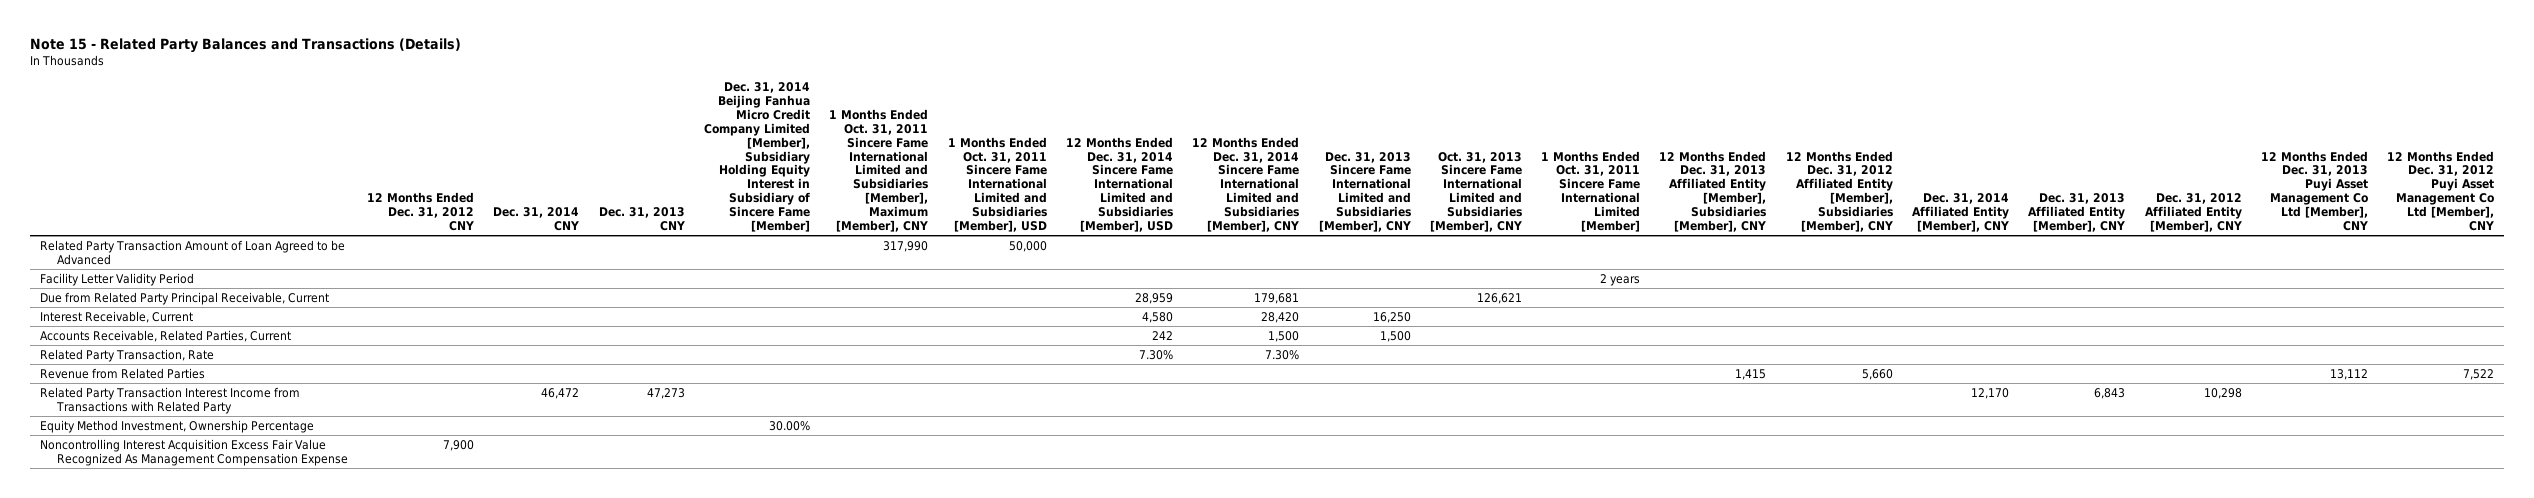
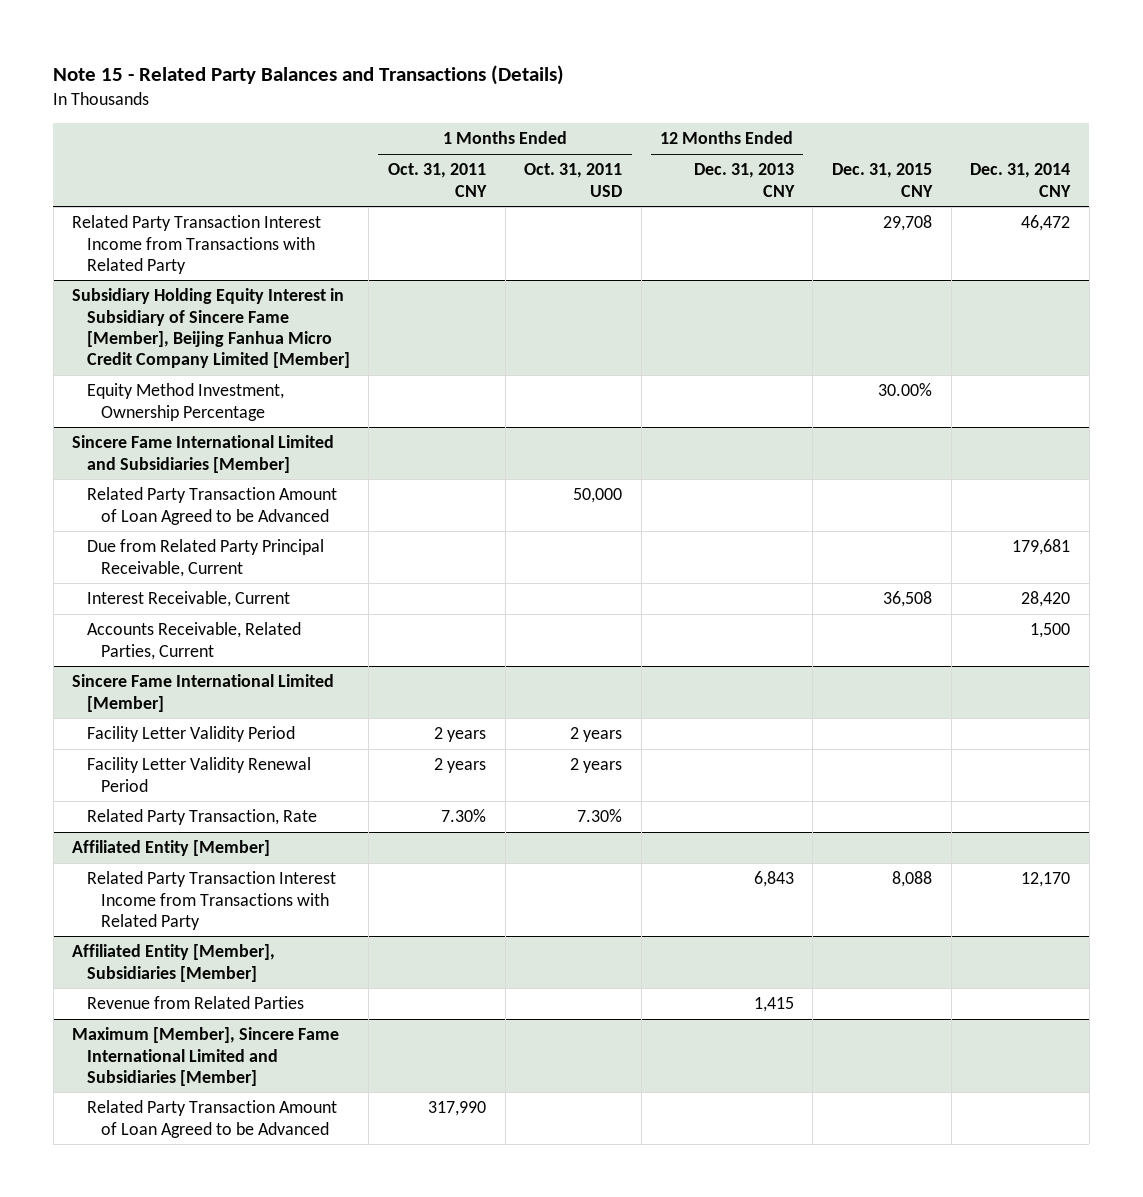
- | 12 Months Ended Dec. 31, 2012 CNY | Dec. 31, 2014 CNY | Dec. 31, 2013 CNY | Dec. 31, 2014 Beijing Fanhua Micro Credit Company Limited [Member], Subsidiary Holding Equity Interest in Subsidiary of Sincere Fame [Member] | 1 Months Ended Oct. 31, 2011 Sincere Fame International Limited and Subsidiaries [Member], Maximum [Member], CNY | 1 Months Ended Oct. 31, 2011 Sincere Fame International Limited and Subsidiaries [Member], USD | 12 Months Ended Dec. 31, 2014 Sincere Fame International Limited and Subsidiaries [Member], USD | 12 Months Ended Dec. 31, 2014 Sincere Fame International Limited and Subsidiaries [Member], CNY | Dec. 31, 2013 Sincere Fame International Limited and Subsidiaries [Member], CNY | Oct. 31, 2013 Sincere Fame International Limited and Subsidiaries [Member], CNY | 1 Months Ended Oct. 31, 2011 Sincere Fame International Limited [Member] | 12 Months Ended Dec. 31, 2013 Affiliated Entity [Member], Subsidiaries [Member], CNY | 12 Months Ended Dec. 31, 2012 Affiliated Entity [Member], Subsidiaries [Member], CNY | Dec. 31, 2014 Affiliated Entity [Member], CNY | Dec. 31, 2013 Affiliated Entity [Member], CNY | Dec. 31, 2012 Affiliated Entity [Member], CNY | 12 Months Ended Dec. 31, 2013 Puyi Asset Management Co Ltd [Member], CNY | 12 Months Ended Dec. 31, 2012 Puyi Asset Management Co Ltd [Member], CNY
+ | 1 Months Ended Oct. 31, 2011 CNY | 1 Months Ended Oct. 31, 2011 USD | 12 Months Ended Dec. 31, 2013 CNY | Dec. 31, 2015 CNY | Dec. 31, 2014 CNY
- Related Party Transaction Amount of Loan Agreed to be Advanced | | | | | 317,990 | 50,000 | | | | | | | | | | | |
- Facility Letter Validity Period | | | | | | | | | | | 2 years | | | | | | |
- Due from Related Party Principal Receivable, Current | | | | | | | 28,959 | 179,681 | | 126,621 | | | | | | | |
- Interest Receivable, Current | | | | | | | 4,580 | 28,420 | 16,250 | | | | | | | | |
- Accounts Receivable, Related Parties, Current | | | | | | | 242 | 1,500 | 1,500 | | | | | | | | |
- Related Party Transaction, Rate | | | | | | | 7.30% | 7.30% | | | | | | | | | |
- Revenue from Related Parties | | | | | | | | | | | | 1,415 | 5,660 | | | | 13,112 | 7,522
- Equity Method Investment, Ownership Percentage | | | | 30.00% | | | | | | | | | | | | | |
- Noncontrolling Interest Acquisition Excess Fair Value Recognized As Management Compensation Expense | 7,900 | | | | | | | | | | | | | | | | |
+ Subsidiary Holding Equity Interest in Subsidiary of Sincere Fame [Member], Beijing Fanhua Micro Credit Company Limited [Member]
+ Equity Method Investment, Ownership Percentage | | | | 30.00% |
+ Sincere Fame International Limited and Subsidiaries [Member]
+ Related Party Transaction Amount of Loan Agreed to be Advanced | | 50,000 | | |
+ Due from Related Party Principal Receivable, Current | | | | | 179,681
+ Interest Receivable, Current | | | | 36,508 | 28,420
+ Accounts Receivable, Related Parties, Current | | | | | 1,500
+ Sincere Fame International Limited [Member]
+ Facility Letter Validity Period | 2 years | 2 years | | |
+ Facility Letter Validity Renewal Period | 2 years | 2 years | | |
+ Related Party Transaction, Rate | 7.30% | 7.30% | | |
+ Affiliated Entity [Member]
+ Related Party Transaction Interest Income from Transactions with Related Party | | | 6,843 | 8,088 | 12,170
+ Affiliated Entity [Member], Subsidiaries [Member]
+ Revenue from Related Parties | | | 1,415 | |
+ Maximum [Member], Sincere Fame International Limited and Subsidiaries [Member]
+ Related Party Transaction Amount of Loan Agreed to be Advanced | 317,990 | | | |

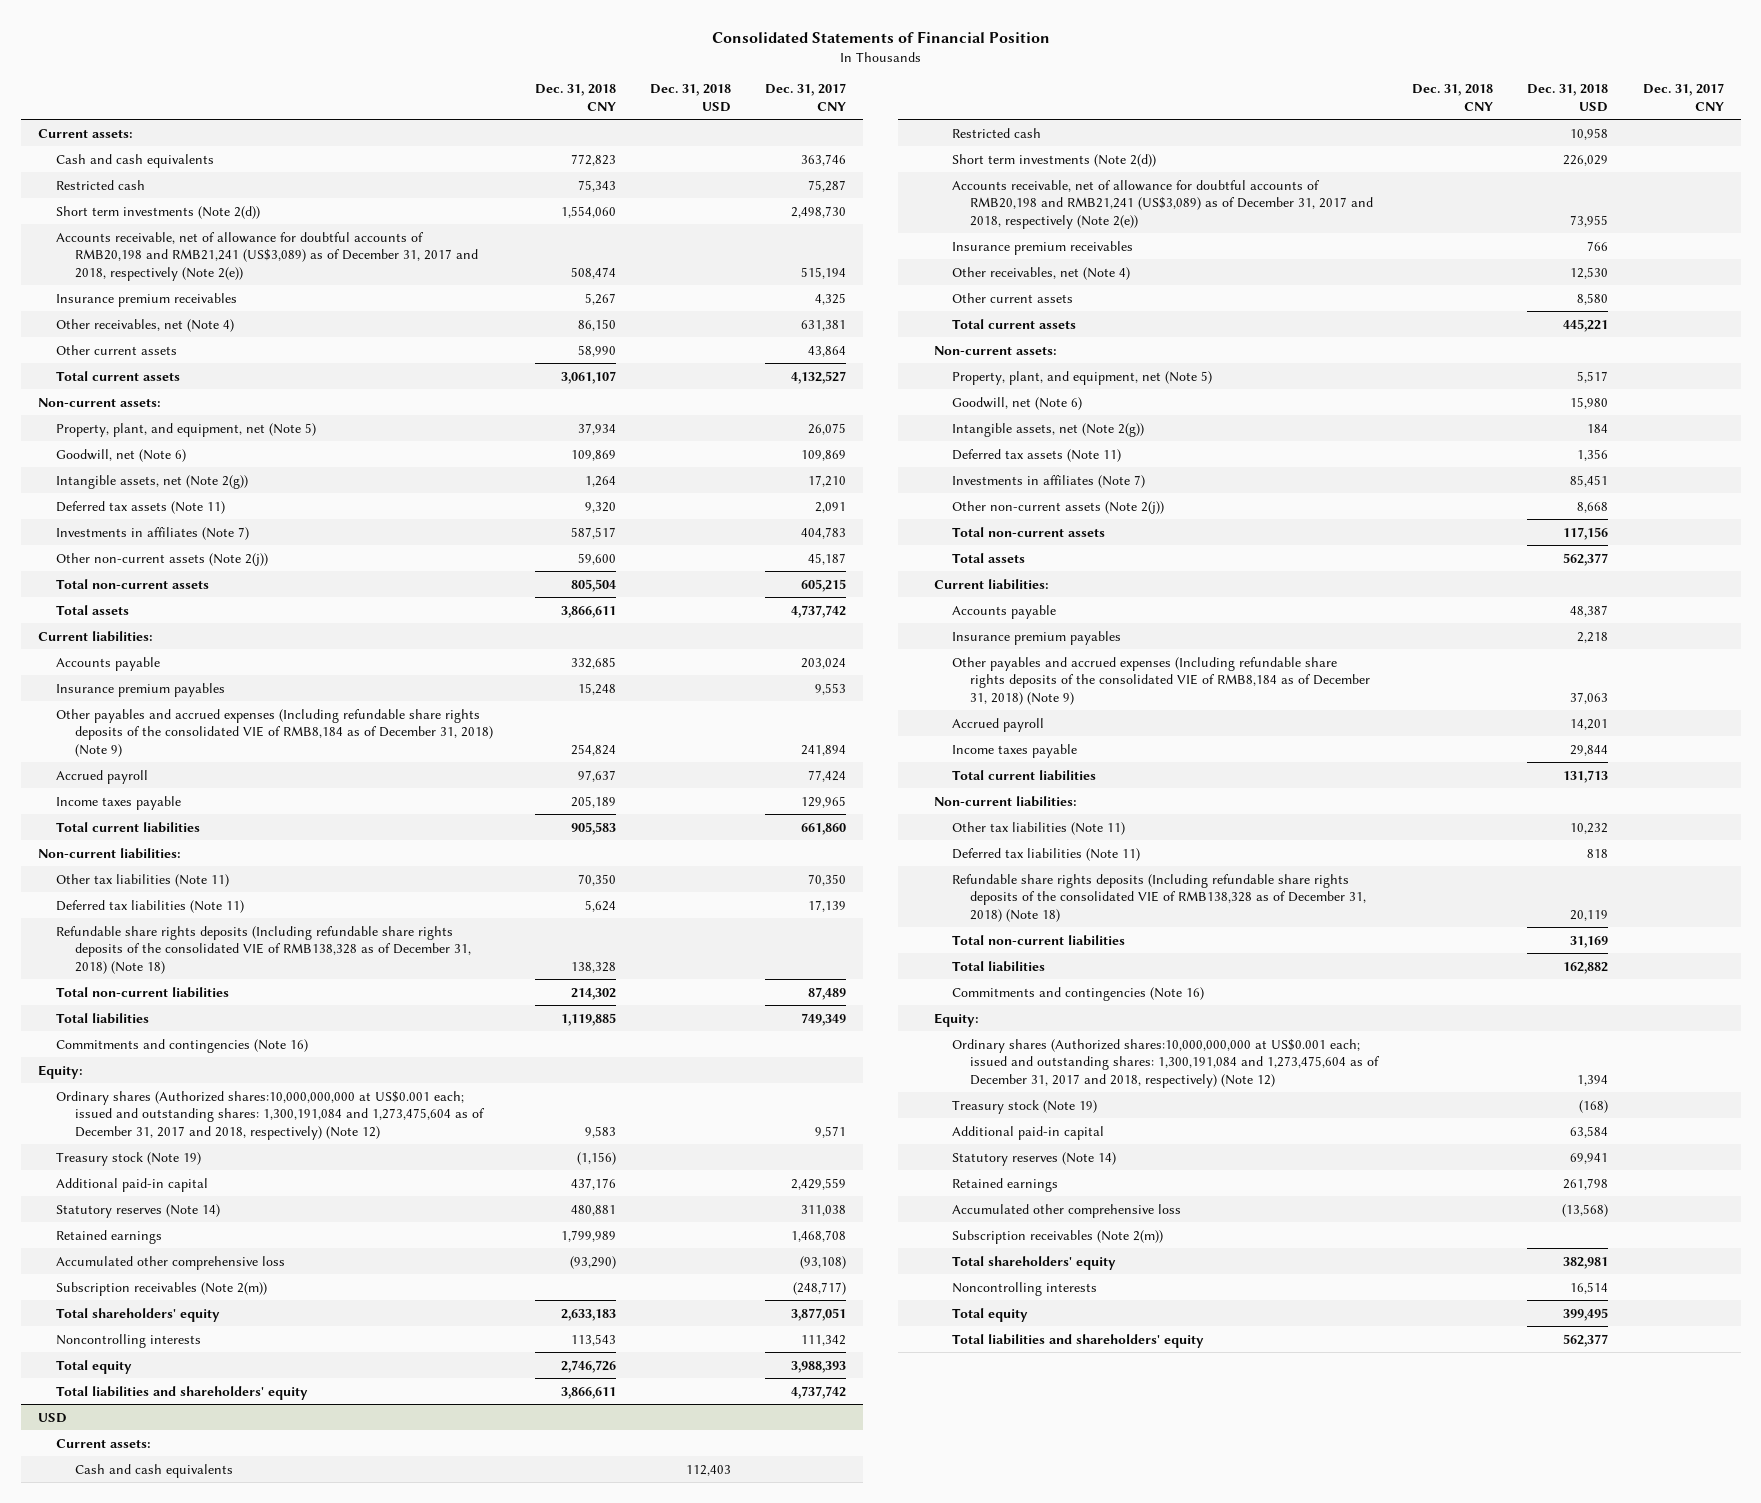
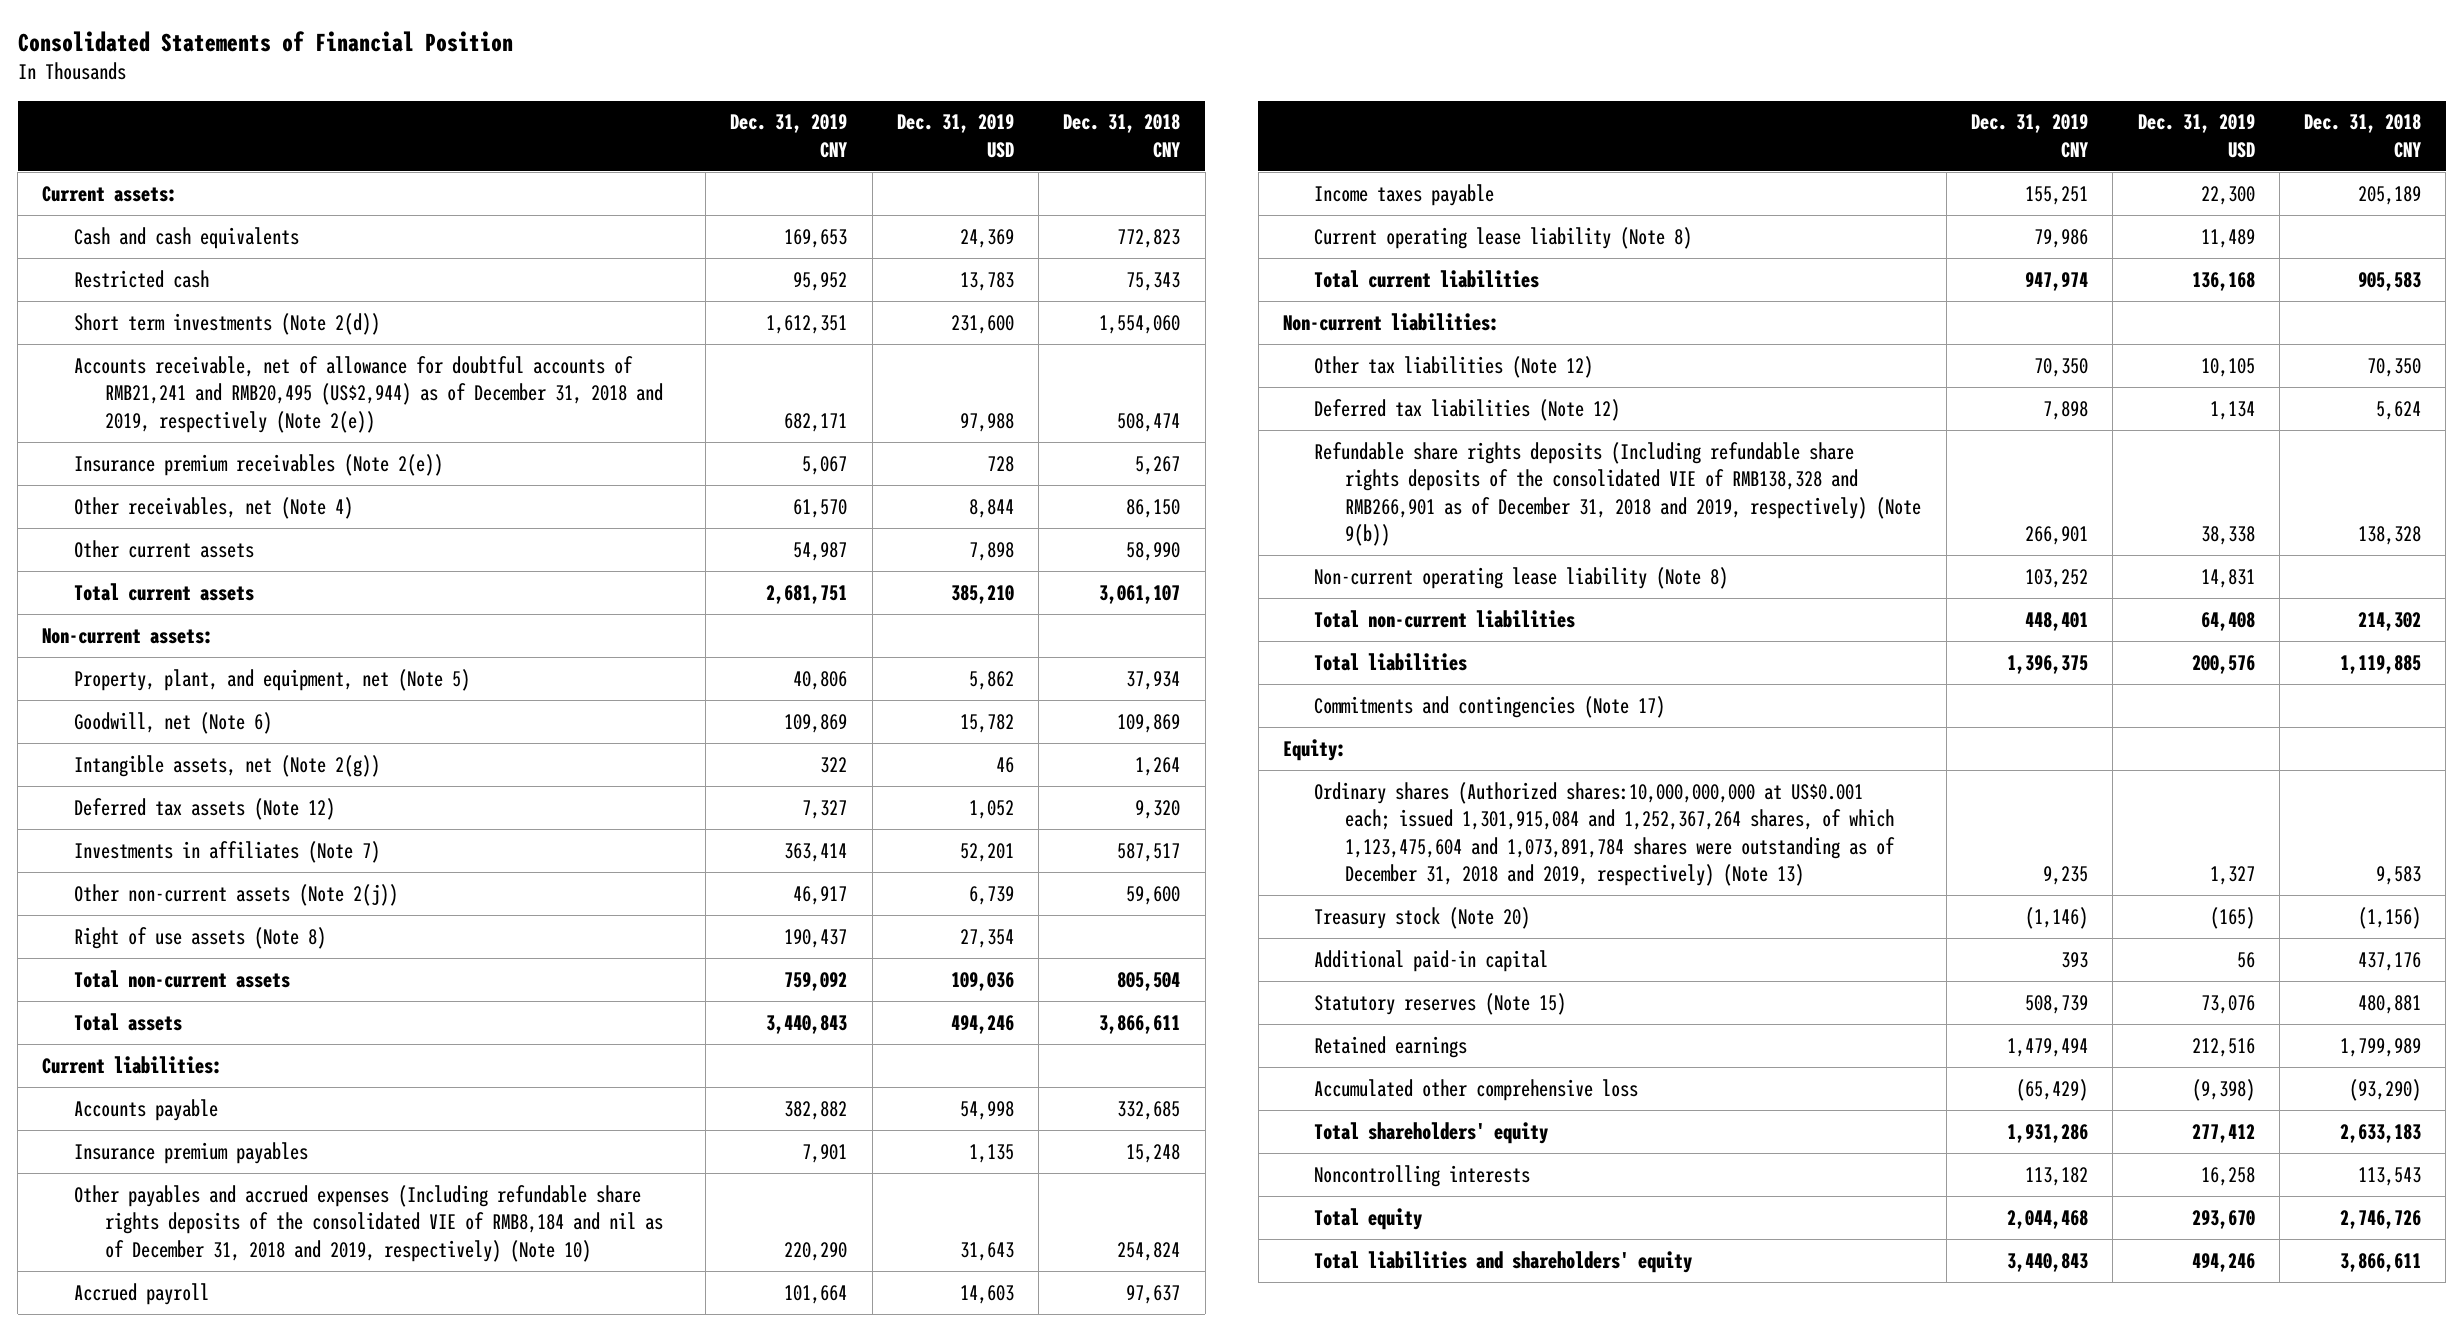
- | Dec. 31, 2018 CNY | Dec. 31, 2018 USD | Dec. 31, 2017 CNY
+ | Dec. 31, 2019 CNY | Dec. 31, 2019 USD | Dec. 31, 2018 CNY
- Accounts receivable, net of allowance for doubtful accounts of RMB20,198 and RMB21,241 (US$3,089) as of December 31, 2017 and 2018, respectively (Note 2(e)) | 508,474 | | 515,194
- Insurance premium receivables | 5,267 | | 4,325
+ Accounts receivable, net of allowance for doubtful accounts of RMB21,241 and RMB20,495 (US$2,944) as of December 31, 2018 and 2019, respectively (Note 2(e)) | 682,171 | 97,988 | 508,474
+ Insurance premium receivables (Note 2(e)) | 5,067 | 728 | 5,267
- Deferred tax assets (Note 11) | 9,320 | | 2,091
+ Deferred tax assets (Note 12) | 7,327 | 1,052 | 9,320
+ Right of use assets (Note 8) | 190,437 | 27,354 |
- Other payables and accrued expenses (Including refundable share rights deposits of the consolidated VIE of RMB8,184 as of December 31, 2018) (Note 9) | 254,824 | | 241,894
+ Other payables and accrued expenses (Including refundable share rights deposits of the consolidated VIE of RMB8,184 and nil as of December 31, 2018 and 2019, respectively) (Note 10) | 220,290 | 31,643 | 254,824
+ Current operating lease liability (Note 8) | 79,986 | 11,489 |
- Other tax liabilities (Note 11) | 70,350 | | 70,350
- Deferred tax liabilities (Note 11) | 5,624 | | 17,139
- Refundable share rights deposits (Including refundable share rights deposits of the consolidated VIE of RMB138,328 as of December 31, 2018) (Note 18) | 138,328 | |
+ Other tax liabilities (Note 12) | 70,350 | 10,105 | 70,350
+ Deferred tax liabilities (Note 12) | 7,898 | 1,134 | 5,624
+ Refundable share rights deposits (Including refundable share rights deposits of the consolidated VIE of RMB138,328 and RMB266,901 as of December 31, 2018 and 2019, respectively) (Note 9(b)) | 266,901 | 38,338 | 138,328
+ Non-current operating lease liability (Note 8) | 103,252 | 14,831 |
- Commitments and contingencies (Note 16)
+ Commitments and contingencies (Note 17)
- Ordinary shares (Authorized shares:10,000,000,000 at US$0.001 each; issued and outstanding shares: 1,300,191,084 and 1,273,475,604 as of December 31, 2017 and 2018, respectively) (Note 12) | 9,583 | | 9,571
- Treasury stock (Note 19) | (1,156) | |
+ Ordinary shares (Authorized shares:10,000,000,000 at US$0.001 each; issued 1,301,915,084 and 1,252,367,264 shares, of which 1,123,475,604 and 1,073,891,784 shares were outstanding as of December 31, 2018 and 2019, respectively) (Note 13) | 9,235 | 1,327 | 9,583
+ Treasury stock (Note 20) | (1,146) | (165) | (1,156)
- Statutory reserves (Note 14) | 480,881 | | 311,038
+ Statutory reserves (Note 15) | 508,739 | 73,076 | 480,881
- Subscription receivables (Note 2(m)) | | | (248,717)
- USD
- Current assets:
- Cash and cash equivalents | | 112,403 |
- Restricted cash | | 10,958 |
- Short term investments (Note 2(d)) | | 226,029 |
- Accounts receivable, net of allowance for doubtful accounts of RMB20,198 and RMB21,241 (US$3,089) as of December 31, 2017 and 2018, respectively (Note 2(e)) | | 73,955 |
- Insurance premium receivables | | 766 |
- Other receivables, net (Note 4) | | 12,530 |
- Other current assets | | 8,580 |
- Total current assets | | 445,221 |
- Non-current assets:
- Property, plant, and equipment, net (Note 5) | | 5,517 |
- Goodwill, net (Note 6) | | 15,980 |
- Intangible assets, net (Note 2(g)) | | 184 |
- Deferred tax assets (Note 11) | | 1,356 |
- Investments in affiliates (Note 7) | | 85,451 |
- Other non-current assets (Note 2(j)) | | 8,668 |
- Total non-current assets | | 117,156 |
- Total assets | | 562,377 |
- Current liabilities:
- Accounts payable | | 48,387 |
- Insurance premium payables | | 2,218 |
- Other payables and accrued expenses (Including refundable share rights deposits of the consolidated VIE of RMB8,184 as of December 31, 2018) (Note 9) | | 37,063 |
- Accrued payroll | | 14,201 |
- Income taxes payable | | 29,844 |
- Total current liabilities | | 131,713 |
- Non-current liabilities:
- Other tax liabilities (Note 11) | | 10,232 |
- Deferred tax liabilities (Note 11) | | 818 |
- Refundable share rights deposits (Including refundable share rights deposits of the consolidated VIE of RMB138,328 as of December 31, 2018) (Note 18) | | 20,119 |
- Total non-current liabilities | | 31,169 |
- Total liabilities | | 162,882 |
- Commitments and contingencies (Note 16)
- Equity:
- Ordinary shares (Authorized shares:10,000,000,000 at US$0.001 each; issued and outstanding shares: 1,300,191,084 and 1,273,475,604 as of December 31, 2017 and 2018, respectively) (Note 12) | | 1,394 |
- Treasury stock (Note 19) | | (168) |
- Additional paid-in capital | | 63,584 |
- Statutory reserves (Note 14) | | 69,941 |
- Retained earnings | | 261,798 |
- Accumulated other comprehensive loss | | (13,568) |
- Subscription receivables (Note 2(m))
- Total shareholders' equity | | 382,981 |
- Noncontrolling interests | | 16,514 |
- Total equity | | 399,495 |
- Total liabilities and shareholders' equity | | 562,377 |

